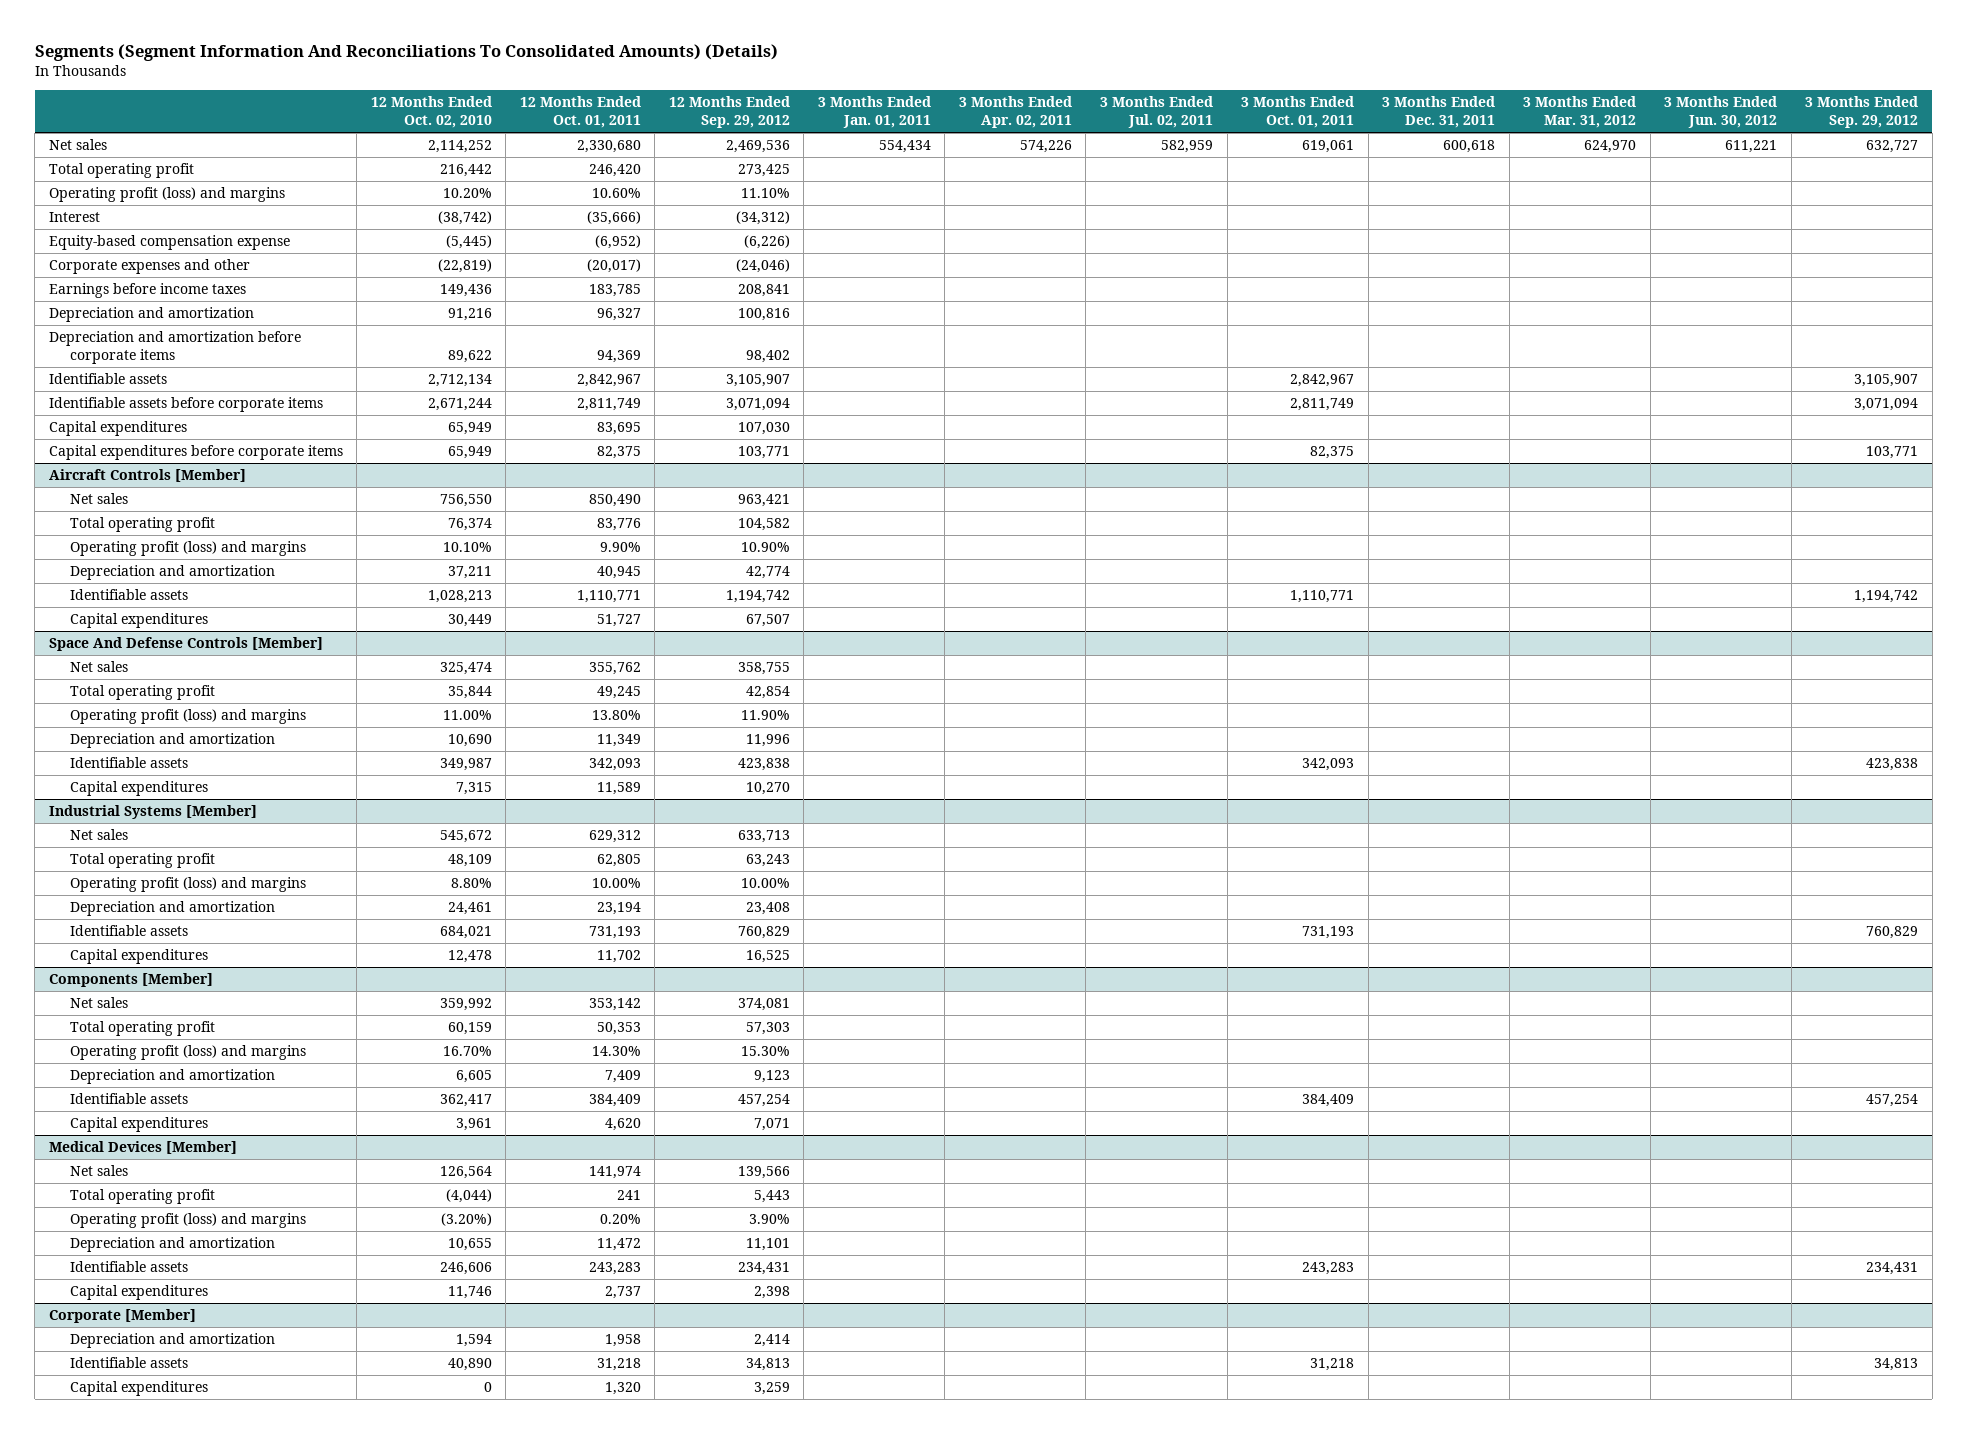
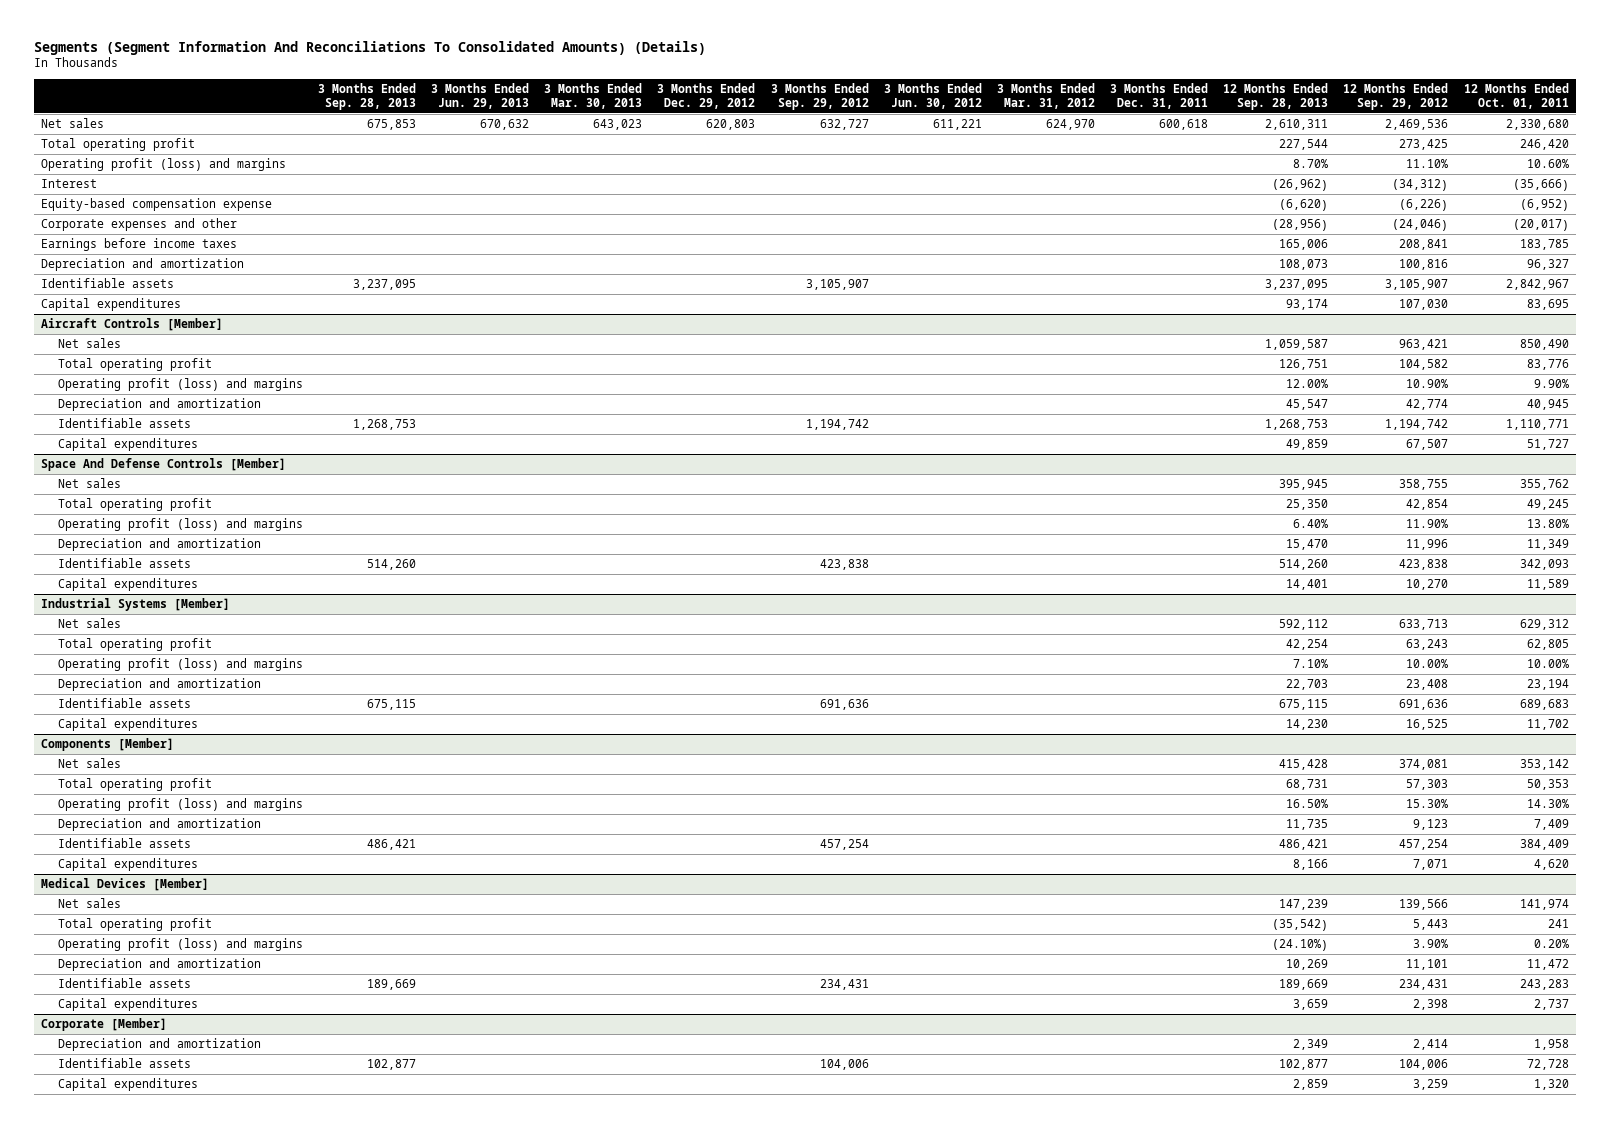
- | 12 Months Ended Oct. 02, 2010 | 12 Months Ended Oct. 01, 2011 | 12 Months Ended Sep. 29, 2012 | 3 Months Ended Jan. 01, 2011 | 3 Months Ended Apr. 02, 2011 | 3 Months Ended Jul. 02, 2011 | 3 Months Ended Oct. 01, 2011 | 3 Months Ended Dec. 31, 2011 | 3 Months Ended Mar. 31, 2012 | 3 Months Ended Jun. 30, 2012 | 3 Months Ended Sep. 29, 2012
+ | 3 Months Ended Sep. 28, 2013 | 3 Months Ended Jun. 29, 2013 | 3 Months Ended Mar. 30, 2013 | 3 Months Ended Dec. 29, 2012 | 3 Months Ended Sep. 29, 2012 | 3 Months Ended Jun. 30, 2012 | 3 Months Ended Mar. 31, 2012 | 3 Months Ended Dec. 31, 2011 | 12 Months Ended Sep. 28, 2013 | 12 Months Ended Sep. 29, 2012 | 12 Months Ended Oct. 01, 2011
- Depreciation and amortization before corporate items | 89,622 | 94,369 | 98,402 | | | | | | | |
- Identifiable assets before corporate items | 2,671,244 | 2,811,749 | 3,071,094 | | | | 2,811,749 | | | | 3,071,094
- Capital expenditures before corporate items | 65,949 | 82,375 | 103,771 | | | | 82,375 | | | | 103,771
@ Industrial Systems [Member]
- Identifiable assets | 684,021 | 731,193 | 760,829 | | | | 731,193 | | | | 760,829
+ Identifiable assets | 675,115 | | | | 691,636 | | | | 675,115 | 691,636 | 689,683
@ Corporate [Member]
- Identifiable assets | 40,890 | 31,218 | 34,813 | | | | 31,218 | | | | 34,813
+ Identifiable assets | 102,877 | | | | 104,006 | | | | 102,877 | 104,006 | 72,728

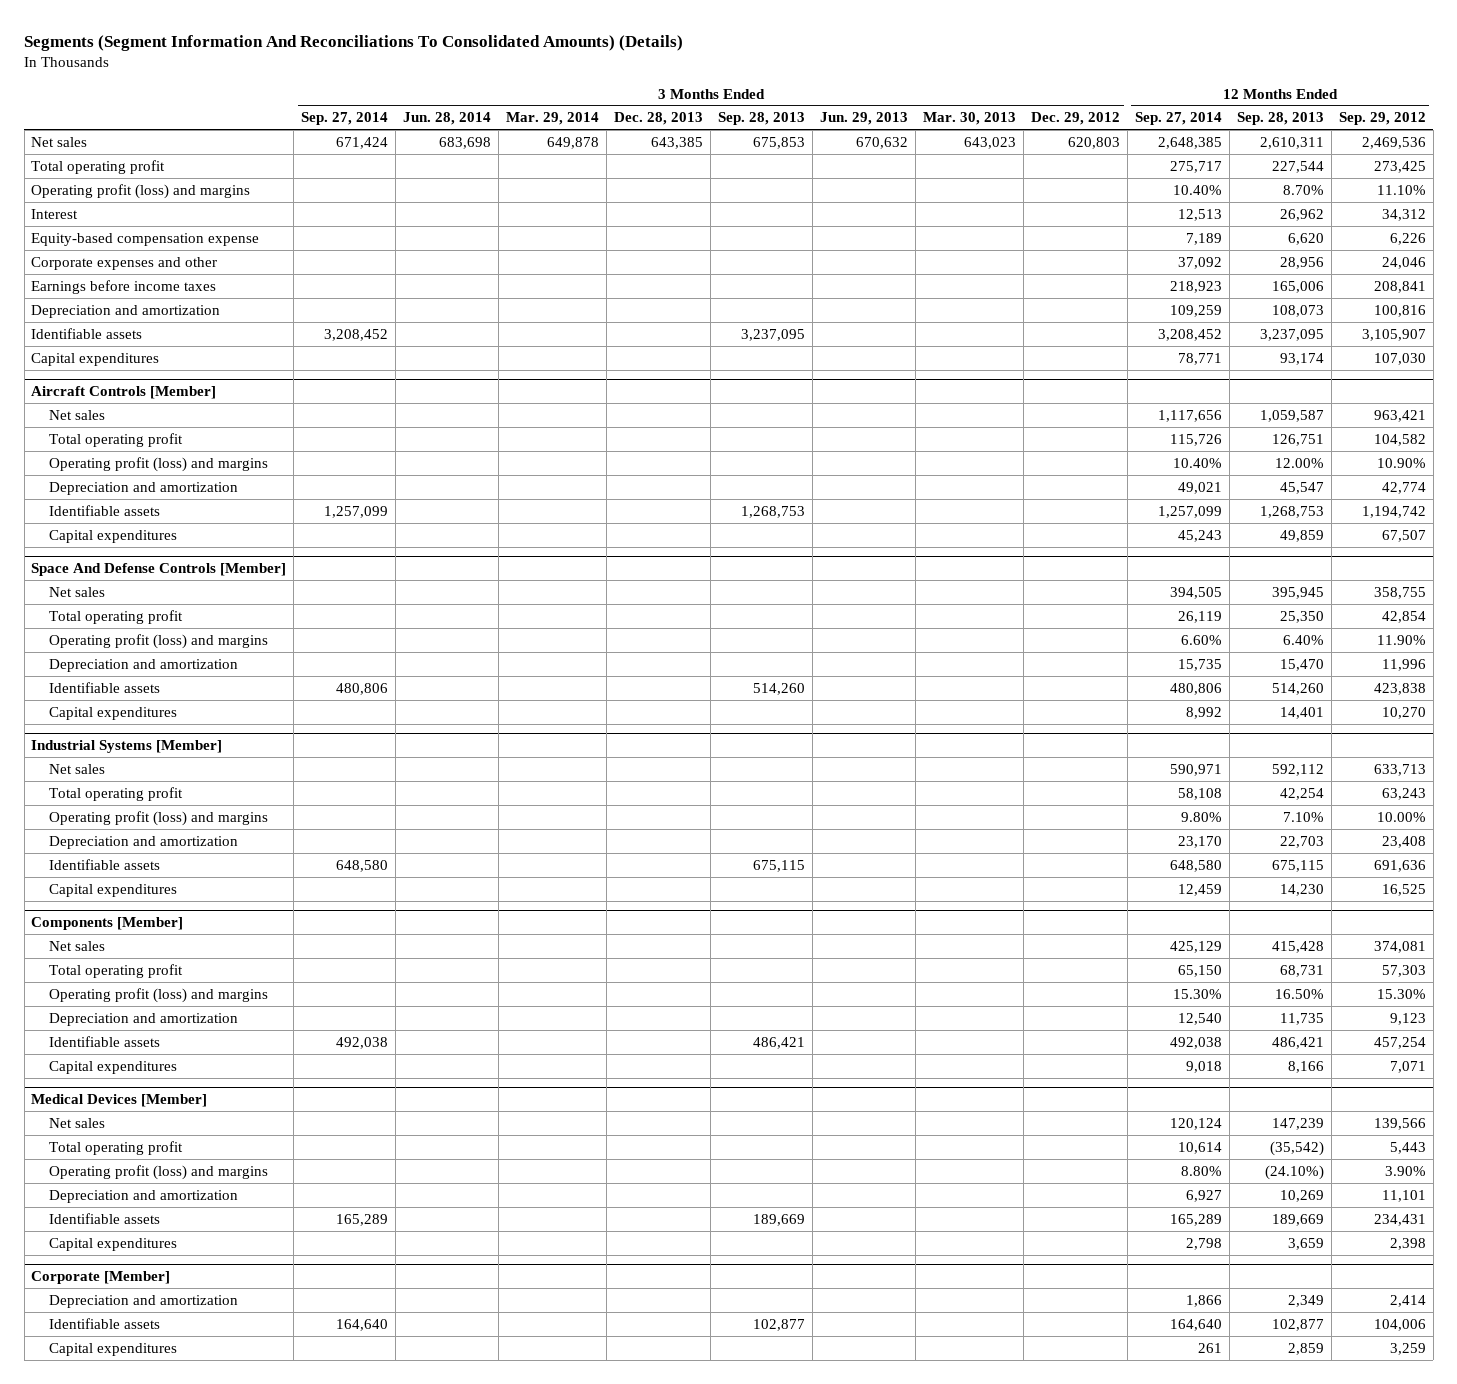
- | 3 Months Ended Sep. 28, 2013 | 3 Months Ended Jun. 29, 2013 | 3 Months Ended Mar. 30, 2013 | 3 Months Ended Dec. 29, 2012 | 3 Months Ended Sep. 29, 2012 | 3 Months Ended Jun. 30, 2012 | 3 Months Ended Mar. 31, 2012 | 3 Months Ended Dec. 31, 2011 | 12 Months Ended Sep. 28, 2013 | 12 Months Ended Sep. 29, 2012 | 12 Months Ended Oct. 01, 2011
+ | 3 Months Ended Sep. 27, 2014 | 3 Months Ended Jun. 28, 2014 | 3 Months Ended Mar. 29, 2014 | 3 Months Ended Dec. 28, 2013 | 3 Months Ended Sep. 28, 2013 | 3 Months Ended Jun. 29, 2013 | 3 Months Ended Mar. 30, 2013 | 3 Months Ended Dec. 29, 2012 | 12 Months Ended Sep. 27, 2014 | 12 Months Ended Sep. 28, 2013 | 12 Months Ended Sep. 29, 2012
- Interest | | | | | | | | | (26,962) | (34,312) | (35,666)
- Equity-based compensation expense | | | | | | | | | (6,620) | (6,226) | (6,952)
- Corporate expenses and other | | | | | | | | | (28,956) | (24,046) | (20,017)
+ Interest | | | | | | | | | 12,513 | 26,962 | 34,312
+ Equity-based compensation expense | | | | | | | | | 7,189 | 6,620 | 6,226
+ Corporate expenses and other | | | | | | | | | 37,092 | 28,956 | 24,046

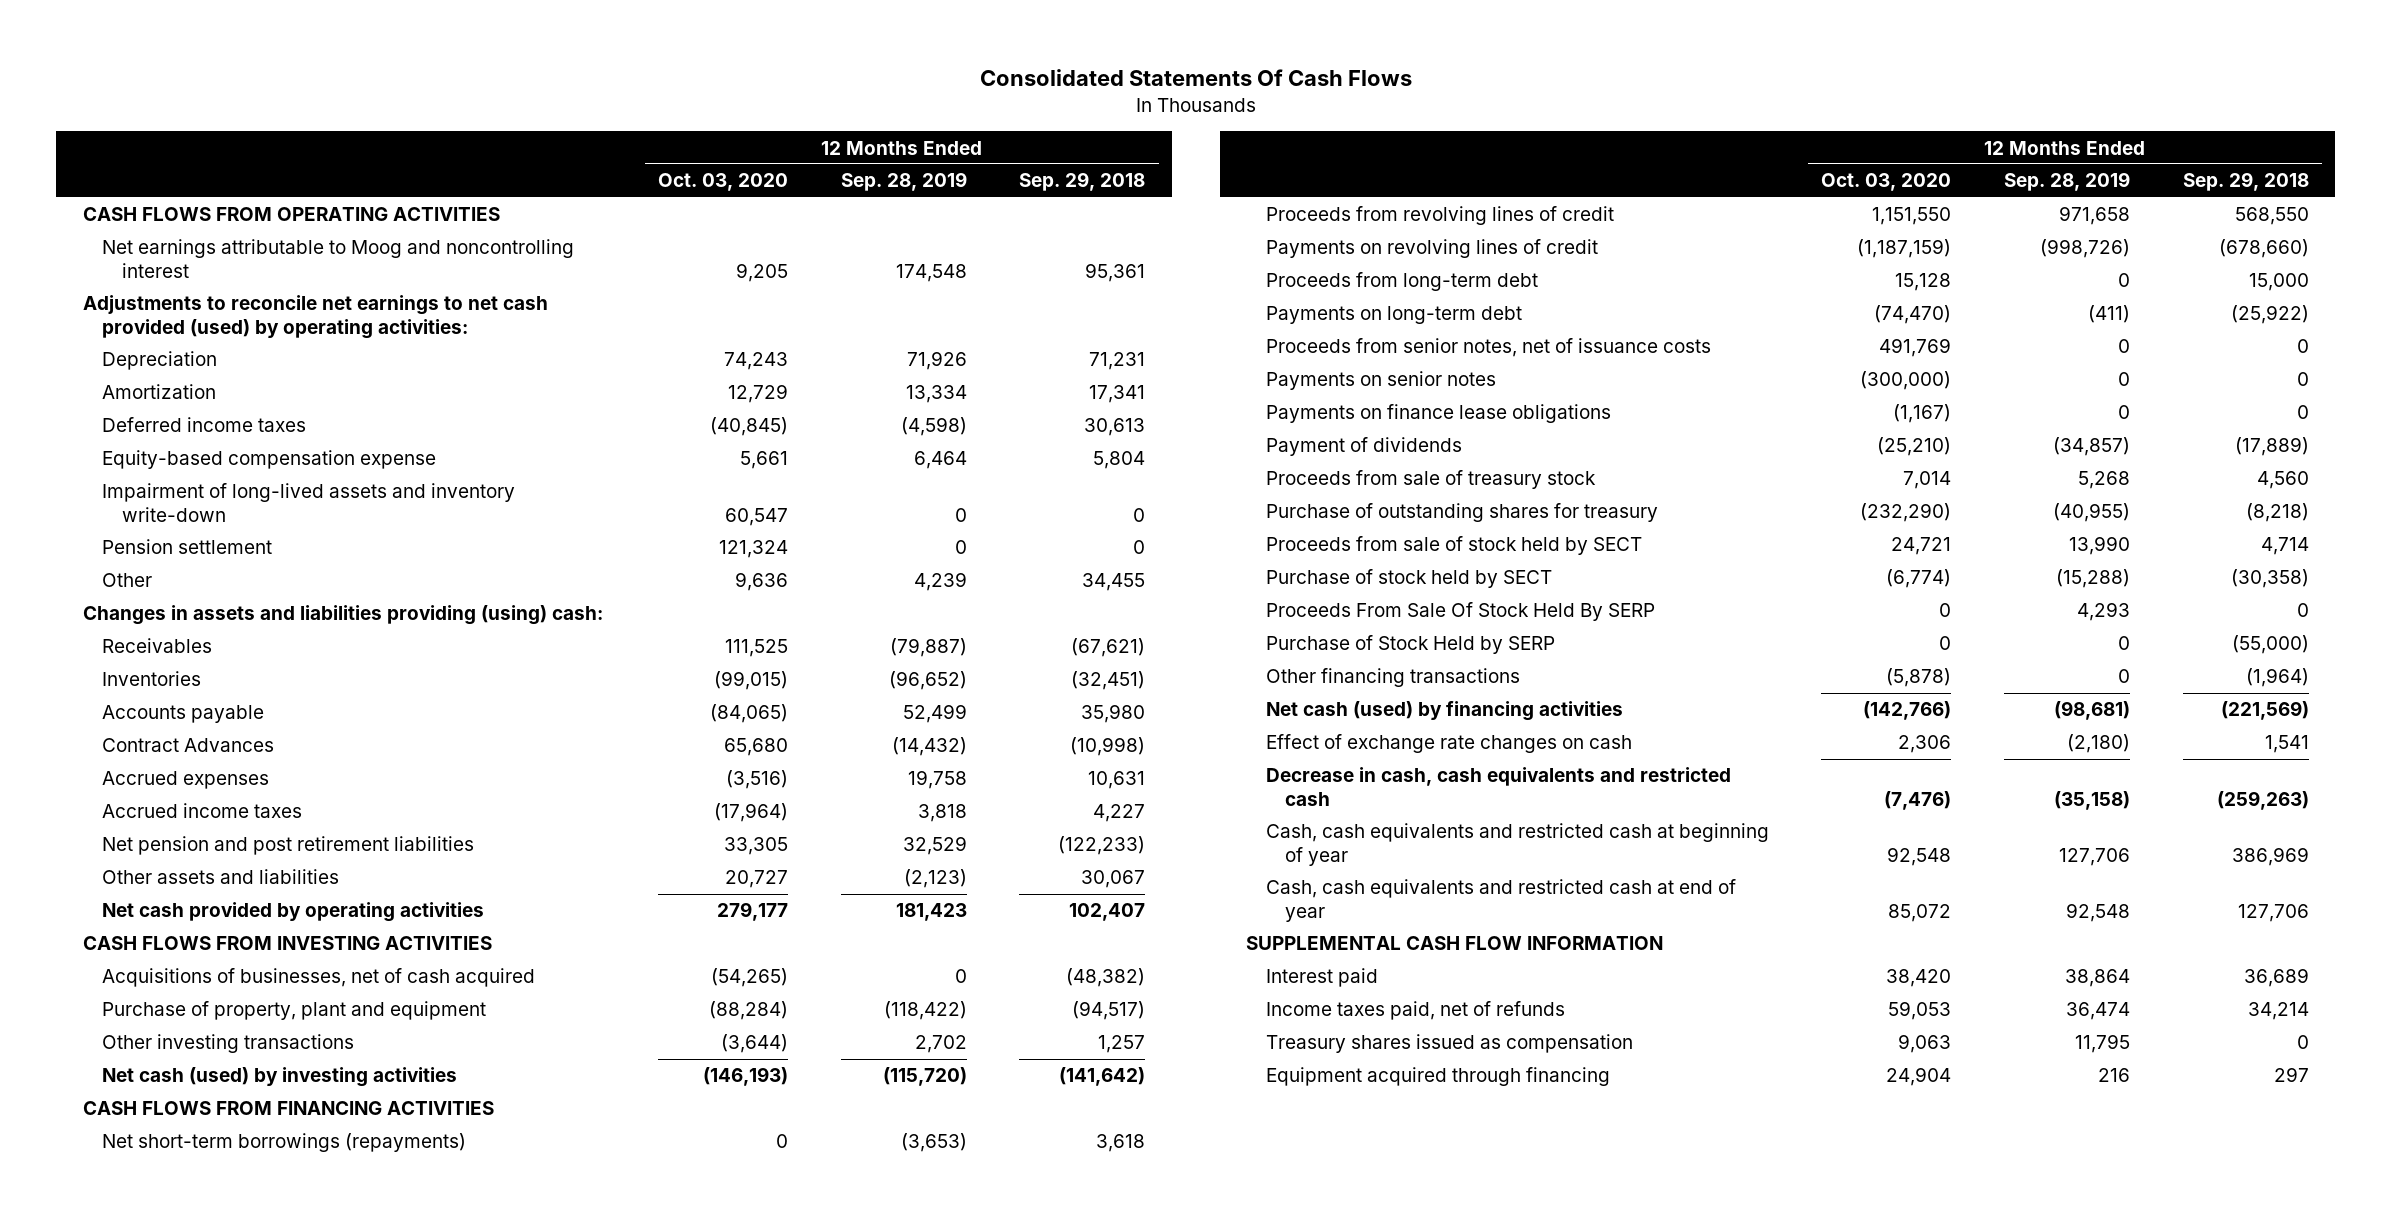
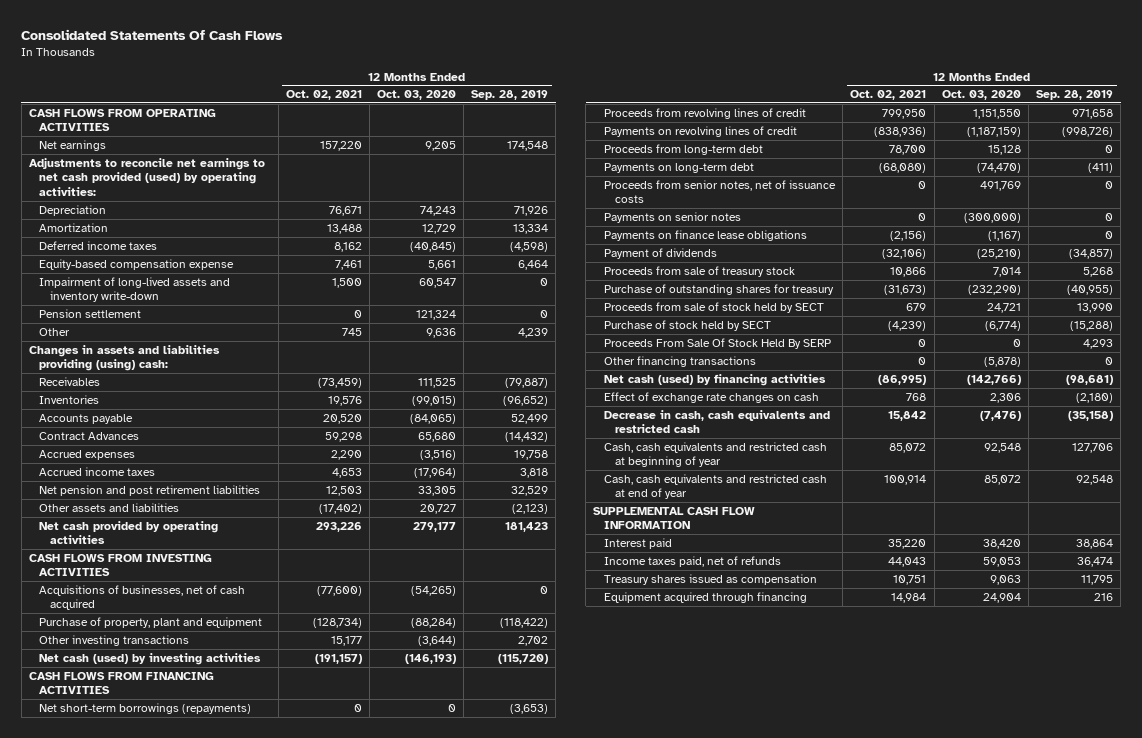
- | 12 Months Ended Oct. 03, 2020 | 12 Months Ended Sep. 28, 2019 | 12 Months Ended Sep. 29, 2018
+ | 12 Months Ended Oct. 02, 2021 | 12 Months Ended Oct. 03, 2020 | 12 Months Ended Sep. 28, 2019
- Net earnings attributable to Moog and noncontrolling interest | 9,205 | 174,548 | 95,361
+ Net earnings | 157,220 | 9,205 | 174,548
- Purchase of Stock Held by SERP | 0 | 0 | (55,000)

